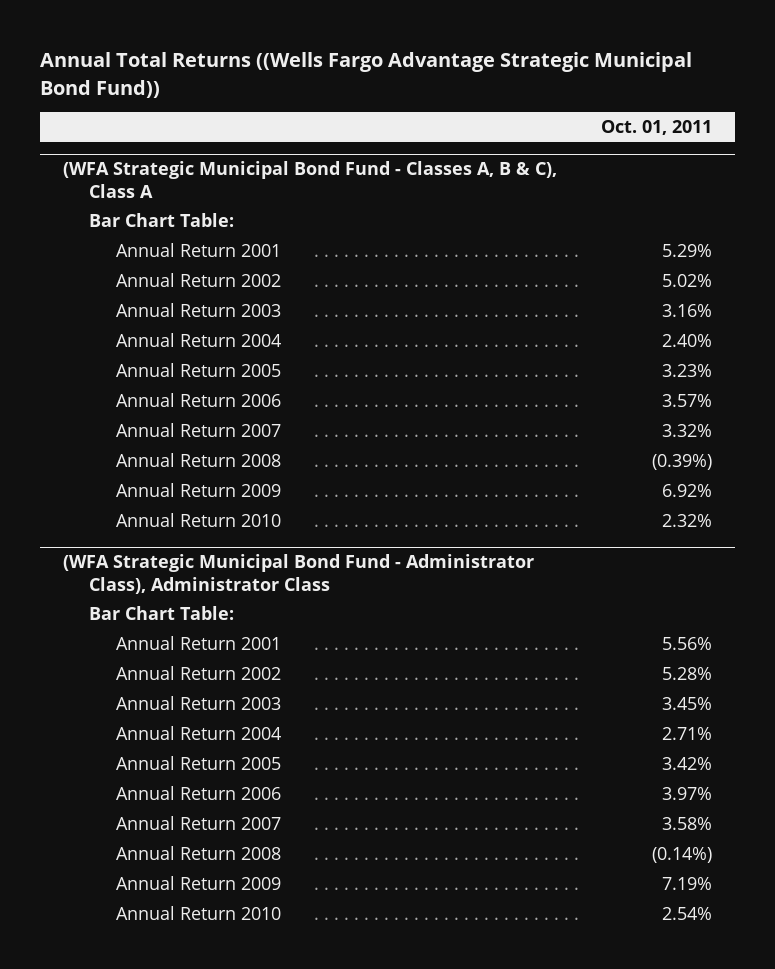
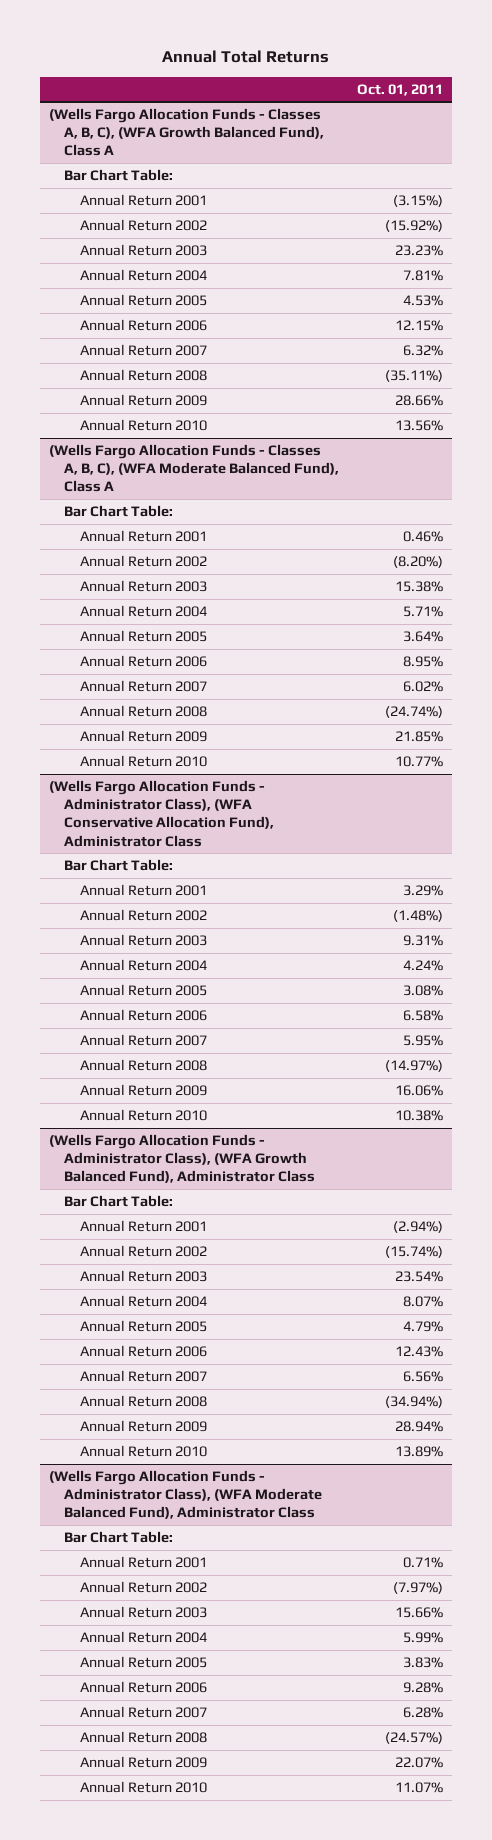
- Annual Total Returns ((Wells Fargo Advantage Strategic Municipal Bond Fund))
+ Annual Total Returns
- (WFA Strategic Municipal Bond Fund - Classes A, B & C), Class A
+ (Wells Fargo Allocation Funds - Classes A, B, C), (WFA Growth Balanced Fund), Class A
- Annual Return 2001 | 5.29%
- Annual Return 2002 | 5.02%
- Annual Return 2003 | 3.16%
- Annual Return 2004 | 2.40%
- Annual Return 2005 | 3.23%
- Annual Return 2006 | 3.57%
- Annual Return 2007 | 3.32%
- Annual Return 2008 | (0.39%)
- Annual Return 2009 | 6.92%
- Annual Return 2010 | 2.32%
- (WFA Strategic Municipal Bond Fund - Administrator Class), Administrator Class
+ Annual Return 2001 | (3.15%)
+ Annual Return 2002 | (15.92%)
+ Annual Return 2003 | 23.23%
+ Annual Return 2004 | 7.81%
+ Annual Return 2005 | 4.53%
+ Annual Return 2006 | 12.15%
+ Annual Return 2007 | 6.32%
+ Annual Return 2008 | (35.11%)
+ Annual Return 2009 | 28.66%
+ Annual Return 2010 | 13.56%
+ (Wells Fargo Allocation Funds - Classes A, B, C), (WFA Moderate Balanced Fund), Class A
- Annual Return 2001 | 5.56%
- Annual Return 2002 | 5.28%
- Annual Return 2003 | 3.45%
- Annual Return 2004 | 2.71%
- Annual Return 2005 | 3.42%
- Annual Return 2006 | 3.97%
- Annual Return 2007 | 3.58%
- Annual Return 2008 | (0.14%)
- Annual Return 2009 | 7.19%
- Annual Return 2010 | 2.54%
+ Annual Return 2001 | 0.46%
+ Annual Return 2002 | (8.20%)
+ Annual Return 2003 | 15.38%
+ Annual Return 2004 | 5.71%
+ Annual Return 2005 | 3.64%
+ Annual Return 2006 | 8.95%
+ Annual Return 2007 | 6.02%
+ Annual Return 2008 | (24.74%)
+ Annual Return 2009 | 21.85%
+ Annual Return 2010 | 10.77%
+ (Wells Fargo Allocation Funds - Administrator Class), (WFA Conservative Allocation Fund), Administrator Class
+ Bar Chart Table:
+ Annual Return 2001 | 3.29%
+ Annual Return 2002 | (1.48%)
+ Annual Return 2003 | 9.31%
+ Annual Return 2004 | 4.24%
+ Annual Return 2005 | 3.08%
+ Annual Return 2006 | 6.58%
+ Annual Return 2007 | 5.95%
+ Annual Return 2008 | (14.97%)
+ Annual Return 2009 | 16.06%
+ Annual Return 2010 | 10.38%
+ (Wells Fargo Allocation Funds - Administrator Class), (WFA Growth Balanced Fund), Administrator Class
+ Bar Chart Table:
+ Annual Return 2001 | (2.94%)
+ Annual Return 2002 | (15.74%)
+ Annual Return 2003 | 23.54%
+ Annual Return 2004 | 8.07%
+ Annual Return 2005 | 4.79%
+ Annual Return 2006 | 12.43%
+ Annual Return 2007 | 6.56%
+ Annual Return 2008 | (34.94%)
+ Annual Return 2009 | 28.94%
+ Annual Return 2010 | 13.89%
+ (Wells Fargo Allocation Funds - Administrator Class), (WFA Moderate Balanced Fund), Administrator Class
+ Bar Chart Table:
+ Annual Return 2001 | 0.71%
+ Annual Return 2002 | (7.97%)
+ Annual Return 2003 | 15.66%
+ Annual Return 2004 | 5.99%
+ Annual Return 2005 | 3.83%
+ Annual Return 2006 | 9.28%
+ Annual Return 2007 | 6.28%
+ Annual Return 2008 | (24.57%)
+ Annual Return 2009 | 22.07%
+ Annual Return 2010 | 11.07%

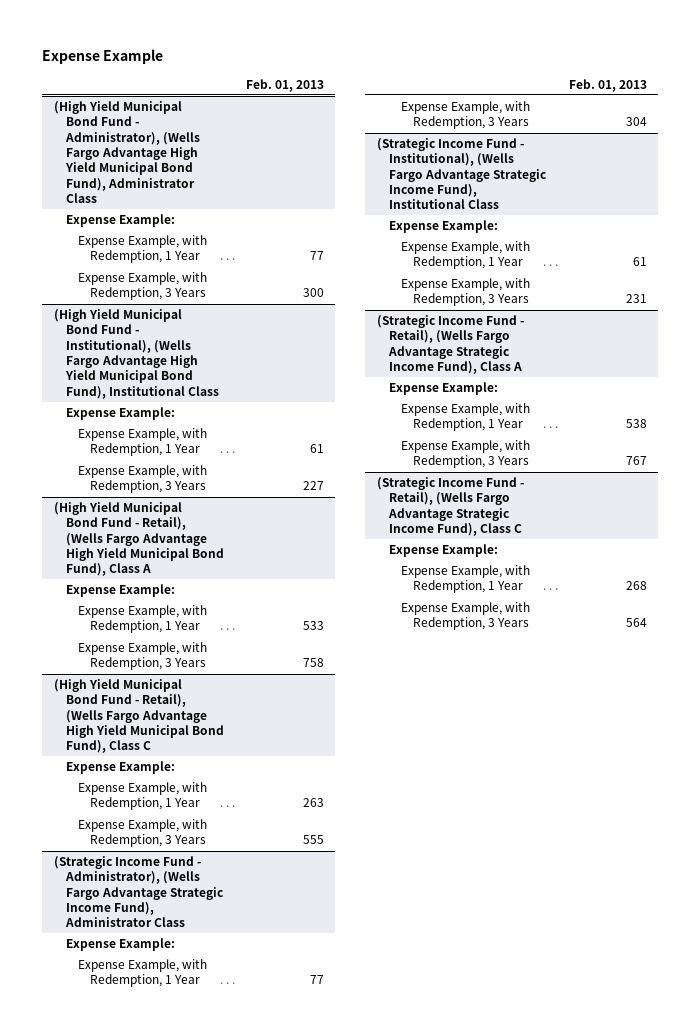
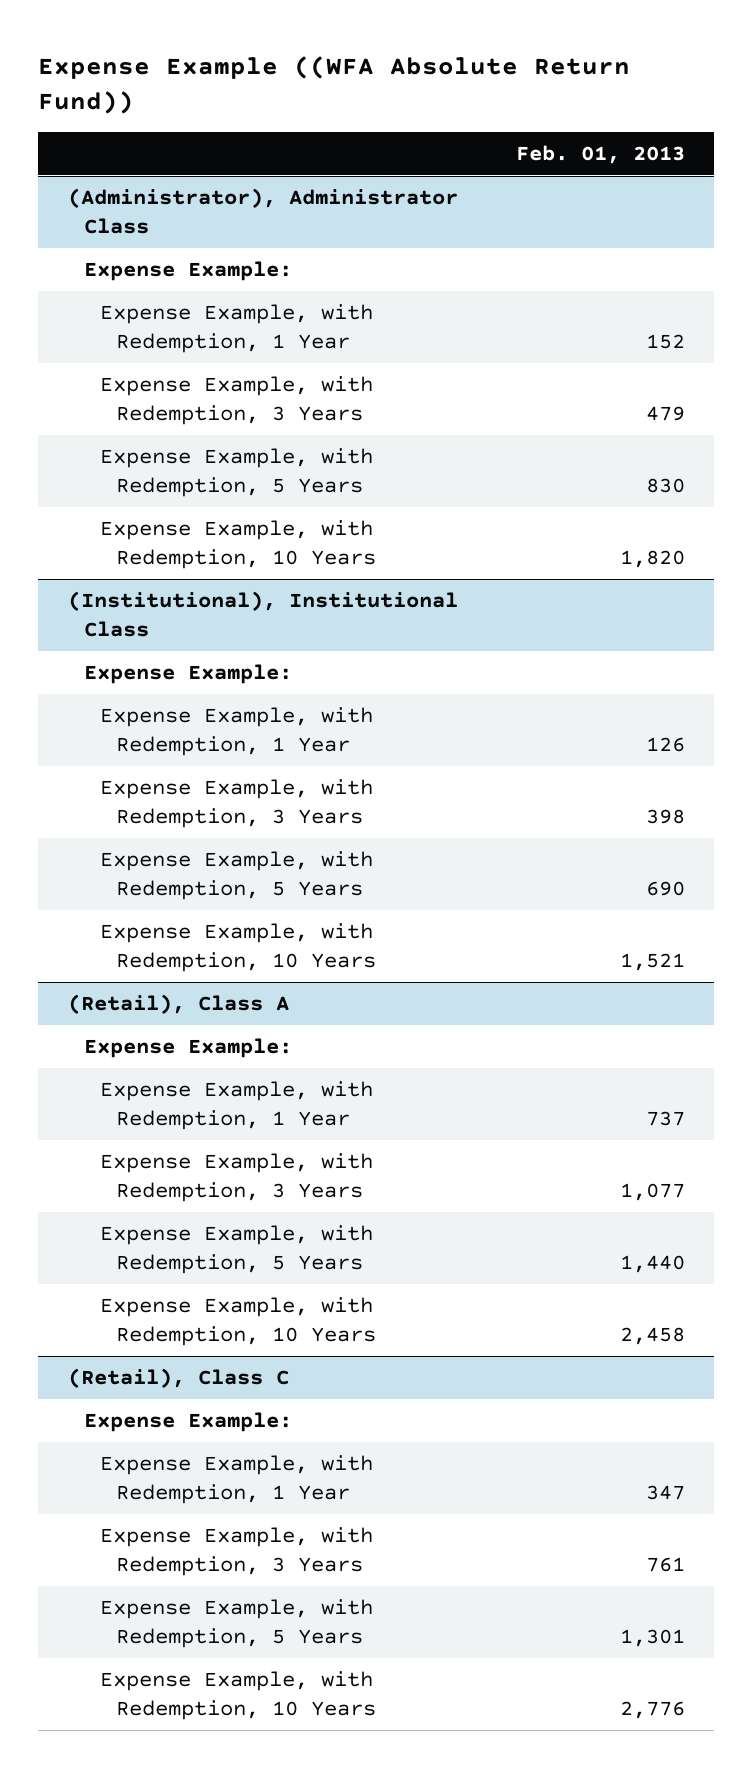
- Expense Example
+ Expense Example ((WFA Absolute Return Fund))
- (High Yield Municipal Bond Fund - Administrator), (Wells Fargo Advantage High Yield Municipal Bond Fund), Administrator Class
- Expense Example:
- Expense Example, with Redemption, 1 Year | 77
- Expense Example, with Redemption, 3 Years | 300
- (High Yield Municipal Bond Fund - Institutional), (Wells Fargo Advantage High Yield Municipal Bond Fund), Institutional Class
- Expense Example:
- Expense Example, with Redemption, 1 Year | 61
- Expense Example, with Redemption, 3 Years | 227
- (High Yield Municipal Bond Fund - Retail), (Wells Fargo Advantage High Yield Municipal Bond Fund), Class A
- Expense Example:
- Expense Example, with Redemption, 1 Year | 533
- Expense Example, with Redemption, 3 Years | 758
- (High Yield Municipal Bond Fund - Retail), (Wells Fargo Advantage High Yield Municipal Bond Fund), Class C
- Expense Example:
- Expense Example, with Redemption, 1 Year | 263
- Expense Example, with Redemption, 3 Years | 555
- (Strategic Income Fund - Administrator), (Wells Fargo Advantage Strategic Income Fund), Administrator Class
+ (Administrator), Administrator Class
- Expense Example, with Redemption, 1 Year | 77
- Expense Example, with Redemption, 3 Years | 304
- (Strategic Income Fund - Institutional), (Wells Fargo Advantage Strategic Income Fund), Institutional Class
+ Expense Example, with Redemption, 1 Year | 152
+ Expense Example, with Redemption, 3 Years | 479
+ Expense Example, with Redemption, 5 Years | 830
+ Expense Example, with Redemption, 10 Years | 1,820
+ (Institutional), Institutional Class
- Expense Example, with Redemption, 1 Year | 61
- Expense Example, with Redemption, 3 Years | 231
- (Strategic Income Fund - Retail), (Wells Fargo Advantage Strategic Income Fund), Class A
+ Expense Example, with Redemption, 1 Year | 126
+ Expense Example, with Redemption, 3 Years | 398
+ Expense Example, with Redemption, 5 Years | 690
+ Expense Example, with Redemption, 10 Years | 1,521
+ (Retail), Class A
- Expense Example, with Redemption, 1 Year | 538
- Expense Example, with Redemption, 3 Years | 767
- (Strategic Income Fund - Retail), (Wells Fargo Advantage Strategic Income Fund), Class C
+ Expense Example, with Redemption, 1 Year | 737
+ Expense Example, with Redemption, 3 Years | 1,077
+ Expense Example, with Redemption, 5 Years | 1,440
+ Expense Example, with Redemption, 10 Years | 2,458
+ (Retail), Class C
- Expense Example, with Redemption, 1 Year | 268
- Expense Example, with Redemption, 3 Years | 564
+ Expense Example, with Redemption, 1 Year | 347
+ Expense Example, with Redemption, 3 Years | 761
+ Expense Example, with Redemption, 5 Years | 1,301
+ Expense Example, with Redemption, 10 Years | 2,776

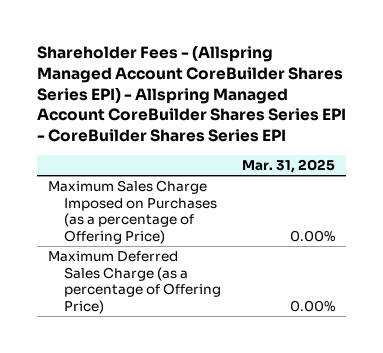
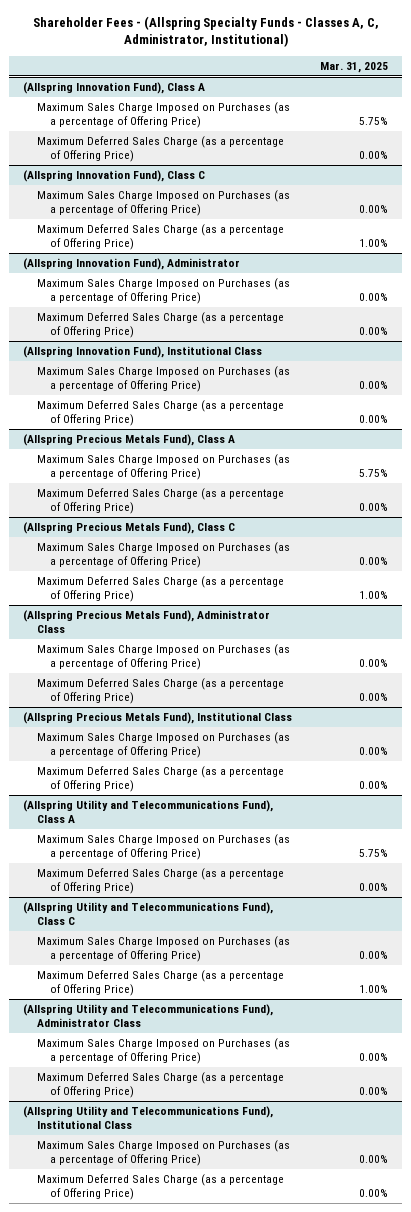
- Shareholder Fees - (Allspring Managed Account CoreBuilder Shares Series EPI) - Allspring Managed Account CoreBuilder Shares Series EPI - CoreBuilder Shares Series EPI
+ Shareholder Fees - (Allspring Specialty Funds - Classes A, C, Administrator, Institutional)
+ (Allspring Innovation Fund), Class A
+ Maximum Sales Charge Imposed on Purchases (as a percentage of Offering Price) | 5.75%
+ Maximum Deferred Sales Charge (as a percentage of Offering Price) | 0.00%
+ (Allspring Innovation Fund), Class C
+ Maximum Deferred Sales Charge (as a percentage of Offering Price) | 1.00%
+ (Allspring Innovation Fund), Administrator
+ Maximum Sales Charge Imposed on Purchases (as a percentage of Offering Price) | 0.00%
+ (Allspring Innovation Fund), Institutional Class
+ Maximum Sales Charge Imposed on Purchases (as a percentage of Offering Price) | 0.00%
+ Maximum Deferred Sales Charge (as a percentage of Offering Price) | 0.00%
+ (Allspring Precious Metals Fund), Class A
+ Maximum Sales Charge Imposed on Purchases (as a percentage of Offering Price) | 5.75%
+ Maximum Deferred Sales Charge (as a percentage of Offering Price) | 0.00%
+ (Allspring Precious Metals Fund), Class C
+ Maximum Sales Charge Imposed on Purchases (as a percentage of Offering Price) | 0.00%
+ Maximum Deferred Sales Charge (as a percentage of Offering Price) | 1.00%
+ (Allspring Precious Metals Fund), Administrator Class
+ Maximum Sales Charge Imposed on Purchases (as a percentage of Offering Price) | 0.00%
+ Maximum Deferred Sales Charge (as a percentage of Offering Price) | 0.00%
+ (Allspring Precious Metals Fund), Institutional Class
+ Maximum Sales Charge Imposed on Purchases (as a percentage of Offering Price) | 0.00%
+ Maximum Deferred Sales Charge (as a percentage of Offering Price) | 0.00%
+ (Allspring Utility and Telecommunications Fund), Class A
+ Maximum Sales Charge Imposed on Purchases (as a percentage of Offering Price) | 5.75%
+ Maximum Deferred Sales Charge (as a percentage of Offering Price) | 0.00%
+ (Allspring Utility and Telecommunications Fund), Class C
+ Maximum Sales Charge Imposed on Purchases (as a percentage of Offering Price) | 0.00%
+ Maximum Deferred Sales Charge (as a percentage of Offering Price) | 1.00%
+ (Allspring Utility and Telecommunications Fund), Administrator Class
+ Maximum Sales Charge Imposed on Purchases (as a percentage of Offering Price) | 0.00%
+ Maximum Deferred Sales Charge (as a percentage of Offering Price) | 0.00%
+ (Allspring Utility and Telecommunications Fund), Institutional Class
+ Maximum Sales Charge Imposed on Purchases (as a percentage of Offering Price) | 0.00%
+ Maximum Deferred Sales Charge (as a percentage of Offering Price) | 0.00%

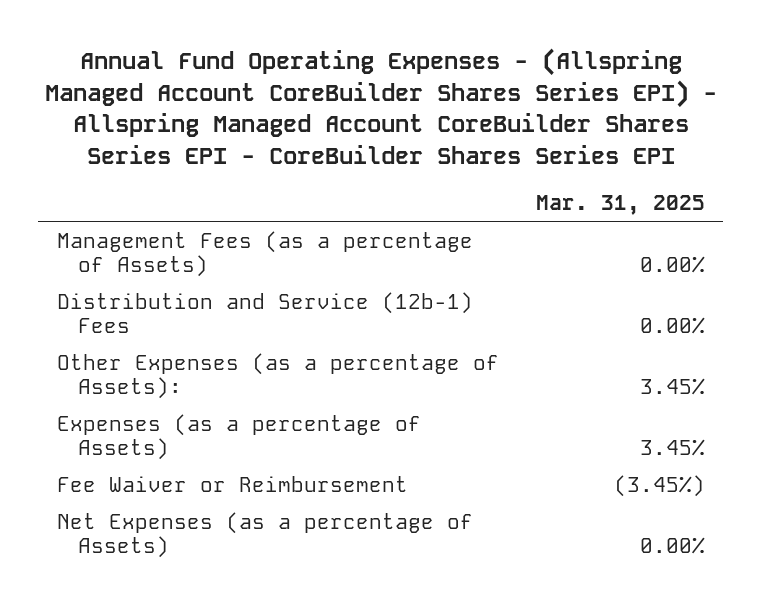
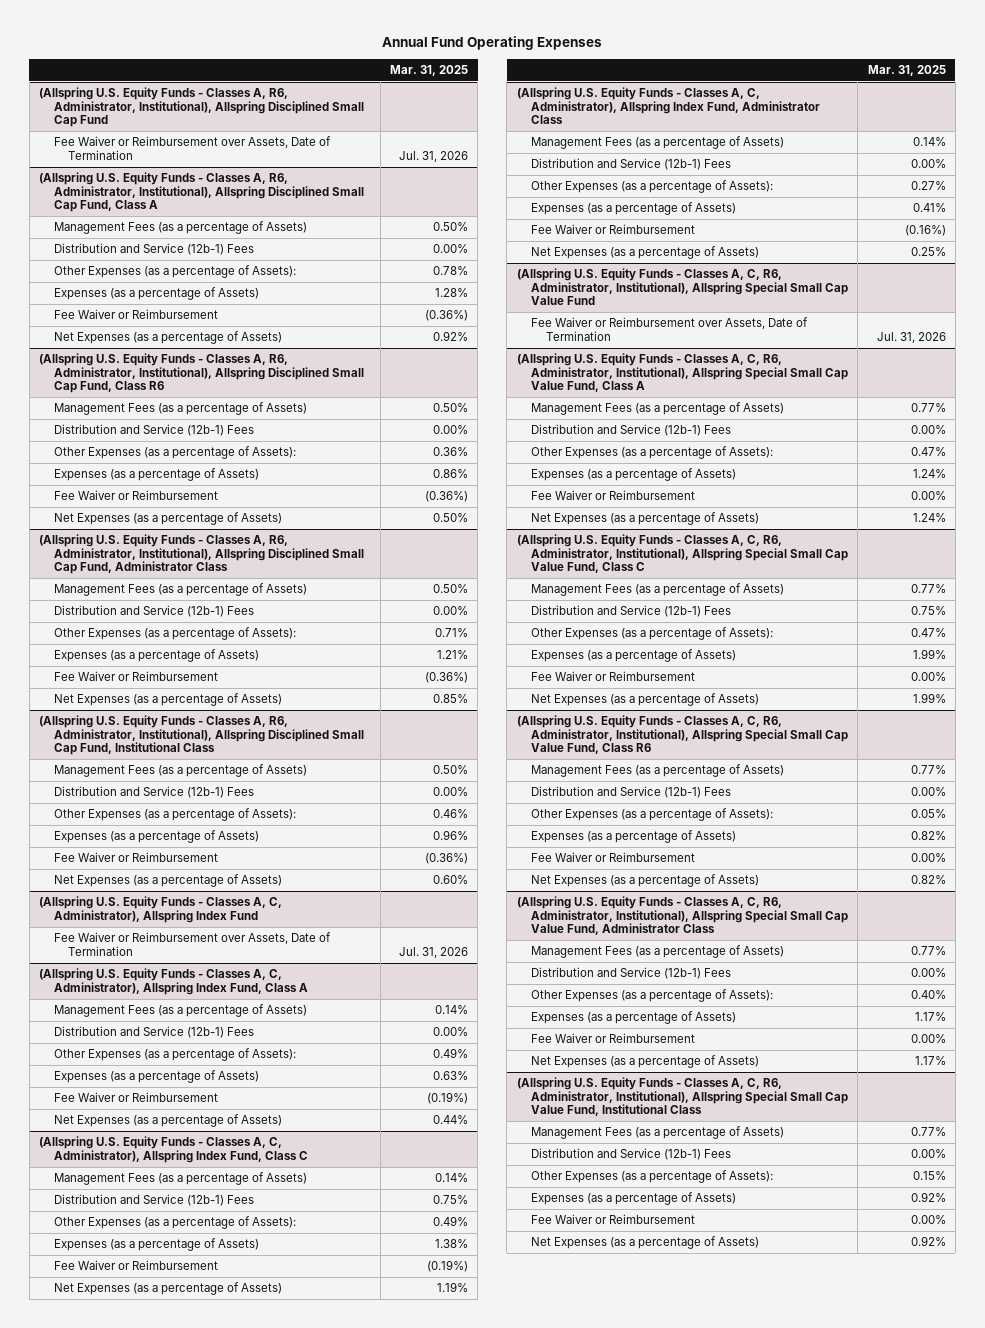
- Annual Fund Operating Expenses - (Allspring Managed Account CoreBuilder Shares Series EPI) - Allspring Managed Account CoreBuilder Shares Series EPI - CoreBuilder Shares Series EPI
+ Annual Fund Operating Expenses
- Management Fees (as a percentage of Assets) | 0.00%
+ (Allspring U.S. Equity Funds - Classes A, R6, Administrator, Institutional), Allspring Disciplined Small Cap Fund
+ Fee Waiver or Reimbursement over Assets, Date of Termination | Jul. 31, 2026
+ (Allspring U.S. Equity Funds - Classes A, R6, Administrator, Institutional), Allspring Disciplined Small Cap Fund, Class A
+ Management Fees (as a percentage of Assets) | 0.50%
- Other Expenses (as a percentage of Assets): | 3.45%
- Expenses (as a percentage of Assets) | 3.45%
- Fee Waiver or Reimbursement | (3.45%)
- Net Expenses (as a percentage of Assets) | 0.00%
+ Other Expenses (as a percentage of Assets): | 0.78%
+ Expenses (as a percentage of Assets) | 1.28%
+ Fee Waiver or Reimbursement | (0.36%)
+ Net Expenses (as a percentage of Assets) | 0.92%
+ (Allspring U.S. Equity Funds - Classes A, R6, Administrator, Institutional), Allspring Disciplined Small Cap Fund, Class R6
+ Management Fees (as a percentage of Assets) | 0.50%
+ Distribution and Service (12b-1) Fees | 0.00%
+ Other Expenses (as a percentage of Assets): | 0.36%
+ Expenses (as a percentage of Assets) | 0.86%
+ Fee Waiver or Reimbursement | (0.36%)
+ Net Expenses (as a percentage of Assets) | 0.50%
+ (Allspring U.S. Equity Funds - Classes A, R6, Administrator, Institutional), Allspring Disciplined Small Cap Fund, Administrator Class
+ Management Fees (as a percentage of Assets) | 0.50%
+ Distribution and Service (12b-1) Fees | 0.00%
+ Other Expenses (as a percentage of Assets): | 0.71%
+ Expenses (as a percentage of Assets) | 1.21%
+ Fee Waiver or Reimbursement | (0.36%)
+ Net Expenses (as a percentage of Assets) | 0.85%
+ (Allspring U.S. Equity Funds - Classes A, R6, Administrator, Institutional), Allspring Disciplined Small Cap Fund, Institutional Class
+ Management Fees (as a percentage of Assets) | 0.50%
+ Distribution and Service (12b-1) Fees | 0.00%
+ Other Expenses (as a percentage of Assets): | 0.46%
+ Expenses (as a percentage of Assets) | 0.96%
+ Fee Waiver or Reimbursement | (0.36%)
+ Net Expenses (as a percentage of Assets) | 0.60%
+ (Allspring U.S. Equity Funds - Classes A, C, Administrator), Allspring Index Fund
+ Fee Waiver or Reimbursement over Assets, Date of Termination | Jul. 31, 2026
+ (Allspring U.S. Equity Funds - Classes A, C, Administrator), Allspring Index Fund, Class A
+ Management Fees (as a percentage of Assets) | 0.14%
+ Distribution and Service (12b-1) Fees | 0.00%
+ Other Expenses (as a percentage of Assets): | 0.49%
+ Expenses (as a percentage of Assets) | 0.63%
+ Fee Waiver or Reimbursement | (0.19%)
+ Net Expenses (as a percentage of Assets) | 0.44%
+ (Allspring U.S. Equity Funds - Classes A, C, Administrator), Allspring Index Fund, Class C
+ Management Fees (as a percentage of Assets) | 0.14%
+ Distribution and Service (12b-1) Fees | 0.75%
+ Other Expenses (as a percentage of Assets): | 0.49%
+ Expenses (as a percentage of Assets) | 1.38%
+ Fee Waiver or Reimbursement | (0.19%)
+ Net Expenses (as a percentage of Assets) | 1.19%
+ (Allspring U.S. Equity Funds - Classes A, C, Administrator), Allspring Index Fund, Administrator Class
+ Management Fees (as a percentage of Assets) | 0.14%
+ Distribution and Service (12b-1) Fees | 0.00%
+ Other Expenses (as a percentage of Assets): | 0.27%
+ Expenses (as a percentage of Assets) | 0.41%
+ Fee Waiver or Reimbursement | (0.16%)
+ Net Expenses (as a percentage of Assets) | 0.25%
+ (Allspring U.S. Equity Funds - Classes A, C, R6, Administrator, Institutional), Allspring Special Small Cap Value Fund
+ Fee Waiver or Reimbursement over Assets, Date of Termination | Jul. 31, 2026
+ (Allspring U.S. Equity Funds - Classes A, C, R6, Administrator, Institutional), Allspring Special Small Cap Value Fund, Class A
+ Management Fees (as a percentage of Assets) | 0.77%
+ Distribution and Service (12b-1) Fees | 0.00%
+ Other Expenses (as a percentage of Assets): | 0.47%
+ Expenses (as a percentage of Assets) | 1.24%
+ Fee Waiver or Reimbursement | 0.00%
+ Net Expenses (as a percentage of Assets) | 1.24%
+ (Allspring U.S. Equity Funds - Classes A, C, R6, Administrator, Institutional), Allspring Special Small Cap Value Fund, Class C
+ Management Fees (as a percentage of Assets) | 0.77%
+ Distribution and Service (12b-1) Fees | 0.75%
+ Other Expenses (as a percentage of Assets): | 0.47%
+ Expenses (as a percentage of Assets) | 1.99%
+ Fee Waiver or Reimbursement | 0.00%
+ Net Expenses (as a percentage of Assets) | 1.99%
+ (Allspring U.S. Equity Funds - Classes A, C, R6, Administrator, Institutional), Allspring Special Small Cap Value Fund, Class R6
+ Management Fees (as a percentage of Assets) | 0.77%
+ Distribution and Service (12b-1) Fees | 0.00%
+ Other Expenses (as a percentage of Assets): | 0.05%
+ Expenses (as a percentage of Assets) | 0.82%
+ Fee Waiver or Reimbursement | 0.00%
+ Net Expenses (as a percentage of Assets) | 0.82%
+ (Allspring U.S. Equity Funds - Classes A, C, R6, Administrator, Institutional), Allspring Special Small Cap Value Fund, Administrator Class
+ Management Fees (as a percentage of Assets) | 0.77%
+ Distribution and Service (12b-1) Fees | 0.00%
+ Other Expenses (as a percentage of Assets): | 0.40%
+ Expenses (as a percentage of Assets) | 1.17%
+ Fee Waiver or Reimbursement | 0.00%
+ Net Expenses (as a percentage of Assets) | 1.17%
+ (Allspring U.S. Equity Funds - Classes A, C, R6, Administrator, Institutional), Allspring Special Small Cap Value Fund, Institutional Class
+ Management Fees (as a percentage of Assets) | 0.77%
+ Distribution and Service (12b-1) Fees | 0.00%
+ Other Expenses (as a percentage of Assets): | 0.15%
+ Expenses (as a percentage of Assets) | 0.92%
+ Fee Waiver or Reimbursement | 0.00%
+ Net Expenses (as a percentage of Assets) | 0.92%

